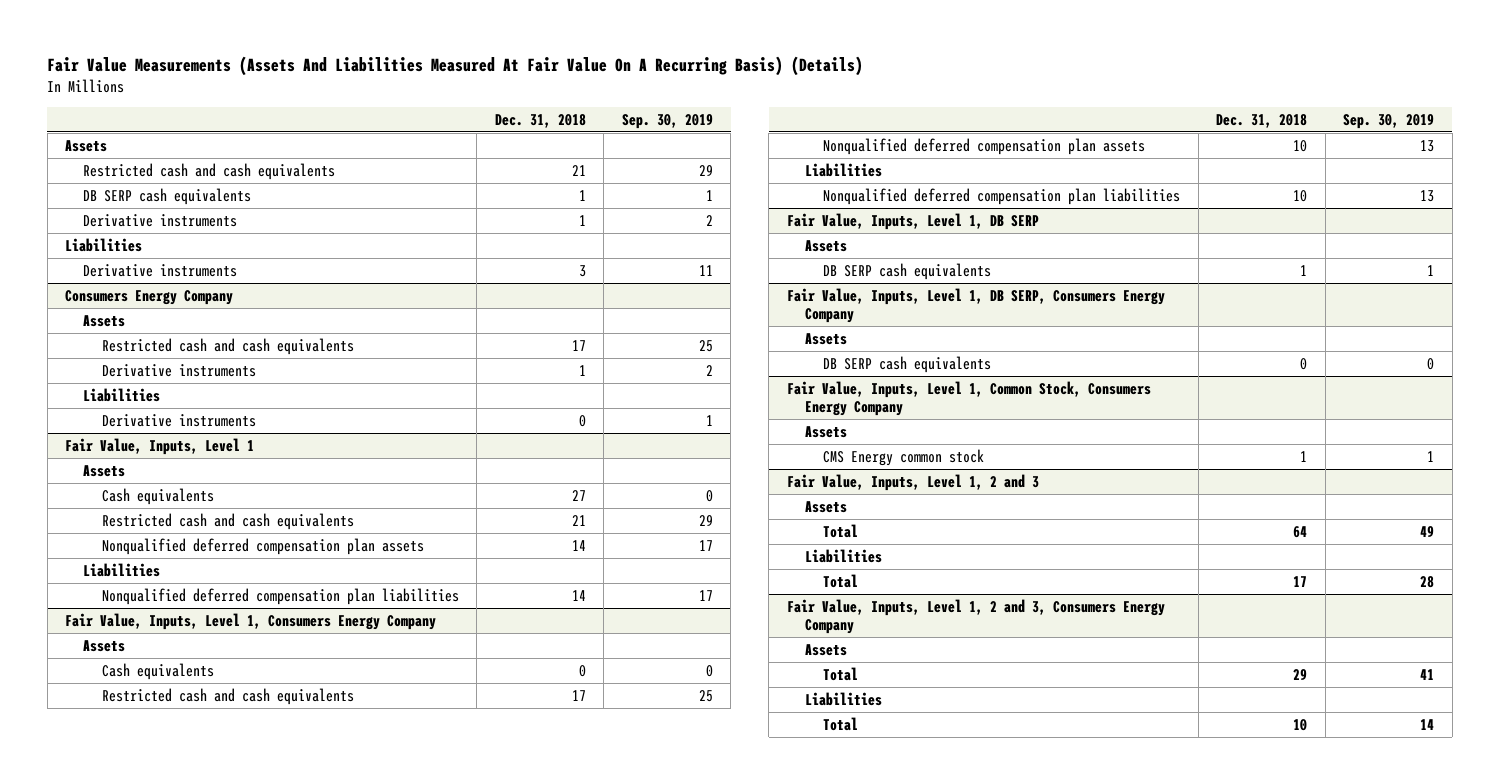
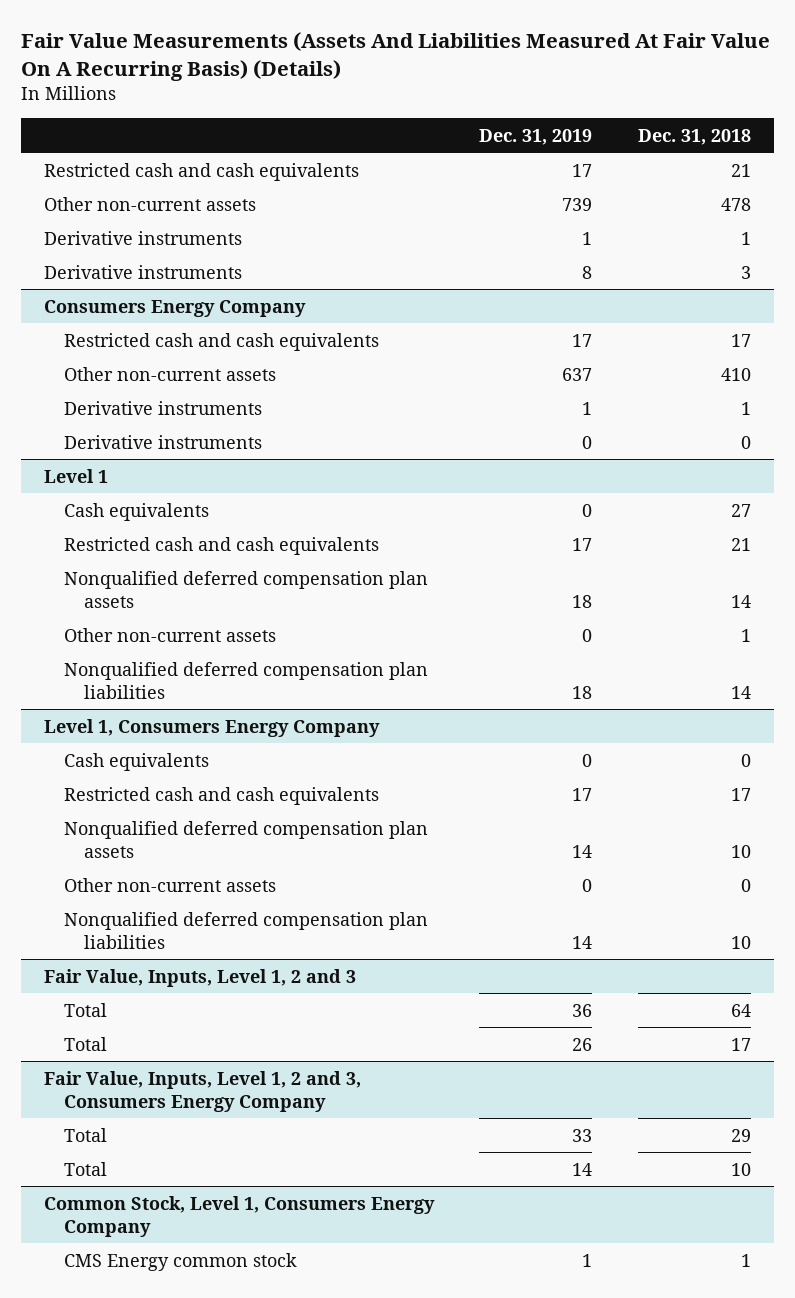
- | Dec. 31, 2018 | Sep. 30, 2019
+ | Dec. 31, 2019 | Dec. 31, 2018
- Assets
- DB SERP cash equivalents | 1 | 1
+ Other non-current assets | 739 | 478
- Liabilities
@ Consumers Energy Company
- Assets
+ Other non-current assets | 637 | 410
- Liabilities
- Fair Value, Inputs, Level 1
- Assets
+ Level 1
- Liabilities
+ Other non-current assets | 0 | 1
- Fair Value, Inputs, Level 1, Consumers Energy Company
- Assets
+ Level 1, Consumers Energy Company
- Liabilities
+ Other non-current assets | 0 | 0
- Fair Value, Inputs, Level 1, DB SERP
- Assets
- DB SERP cash equivalents | 1 | 1
- Fair Value, Inputs, Level 1, DB SERP, Consumers Energy Company
- Assets
- DB SERP cash equivalents | 0 | 0
- Fair Value, Inputs, Level 1, Common Stock, Consumers Energy Company
- Assets
- CMS Energy common stock | 1 | 1
@ Fair Value, Inputs, Level 1, 2 and 3
- Assets
- Liabilities
@ Fair Value, Inputs, Level 1, 2 and 3, Consumers Energy Company
- Assets
- Liabilities
+ Common Stock, Level 1, Consumers Energy Company
+ CMS Energy common stock | 1 | 1

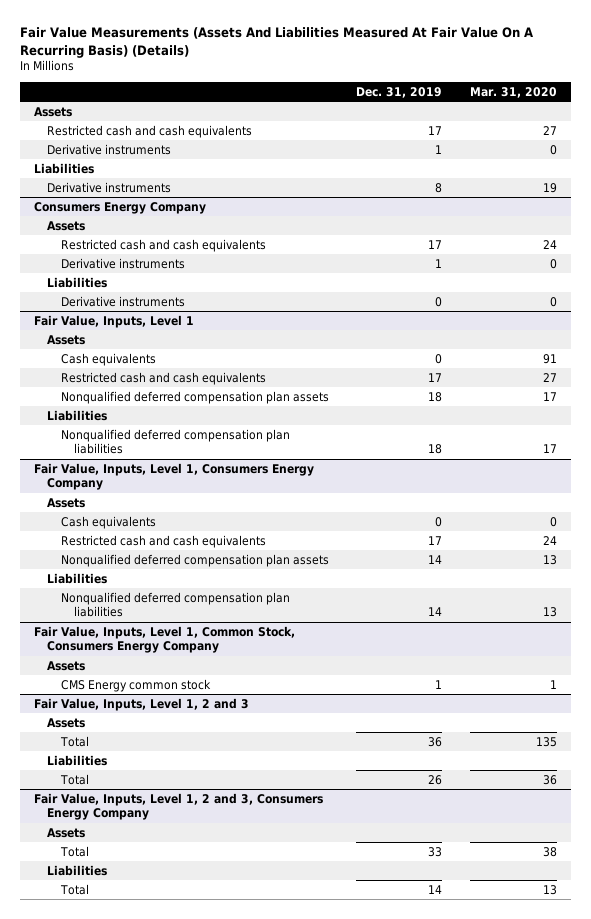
- | Dec. 31, 2019 | Dec. 31, 2018
+ | Dec. 31, 2019 | Mar. 31, 2020
+ Assets
- Other non-current assets | 739 | 478
+ Liabilities
@ Consumers Energy Company
+ Assets
- Other non-current assets | 637 | 410
+ Liabilities
- Level 1
+ Fair Value, Inputs, Level 1
+ Assets
- Other non-current assets | 0 | 1
+ Liabilities
- Level 1, Consumers Energy Company
+ Fair Value, Inputs, Level 1, Consumers Energy Company
+ Assets
- Other non-current assets | 0 | 0
+ Liabilities
+ Fair Value, Inputs, Level 1, Common Stock, Consumers Energy Company
+ Assets
+ CMS Energy common stock | 1 | 1
@ Fair Value, Inputs, Level 1, 2 and 3
+ Assets
+ Liabilities
@ Fair Value, Inputs, Level 1, 2 and 3, Consumers Energy Company
+ Assets
+ Liabilities
- Common Stock, Level 1, Consumers Energy Company
- CMS Energy common stock | 1 | 1

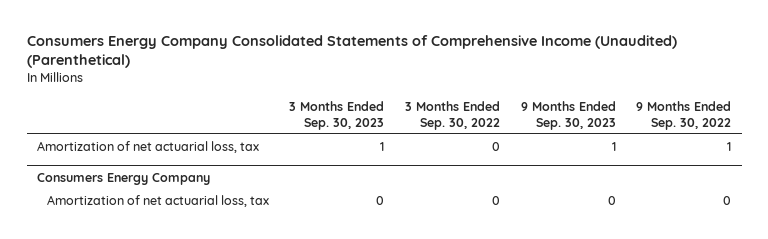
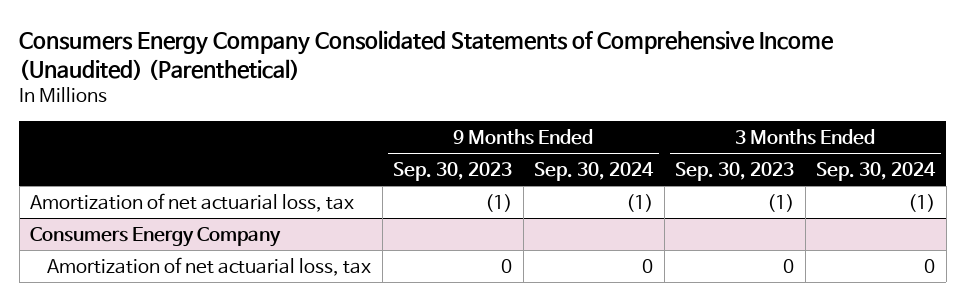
- | 3 Months Ended Sep. 30, 2023 | 3 Months Ended Sep. 30, 2022 | 9 Months Ended Sep. 30, 2023 | 9 Months Ended Sep. 30, 2022
+ | 9 Months Ended Sep. 30, 2023 | 9 Months Ended Sep. 30, 2024 | 3 Months Ended Sep. 30, 2023 | 3 Months Ended Sep. 30, 2024
- Amortization of net actuarial loss, tax | 1 | 0 | 1 | 1
+ Amortization of net actuarial loss, tax | (1) | (1) | (1) | (1)

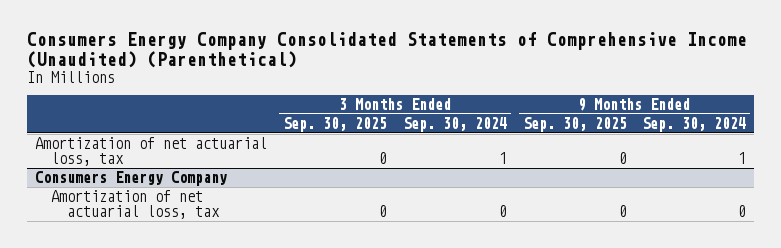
- | 9 Months Ended Sep. 30, 2023 | 9 Months Ended Sep. 30, 2024 | 3 Months Ended Sep. 30, 2023 | 3 Months Ended Sep. 30, 2024
+ | 3 Months Ended Sep. 30, 2025 | 3 Months Ended Sep. 30, 2024 | 9 Months Ended Sep. 30, 2025 | 9 Months Ended Sep. 30, 2024
- Amortization of net actuarial loss, tax | (1) | (1) | (1) | (1)
+ Amortization of net actuarial loss, tax | 0 | 1 | 0 | 1

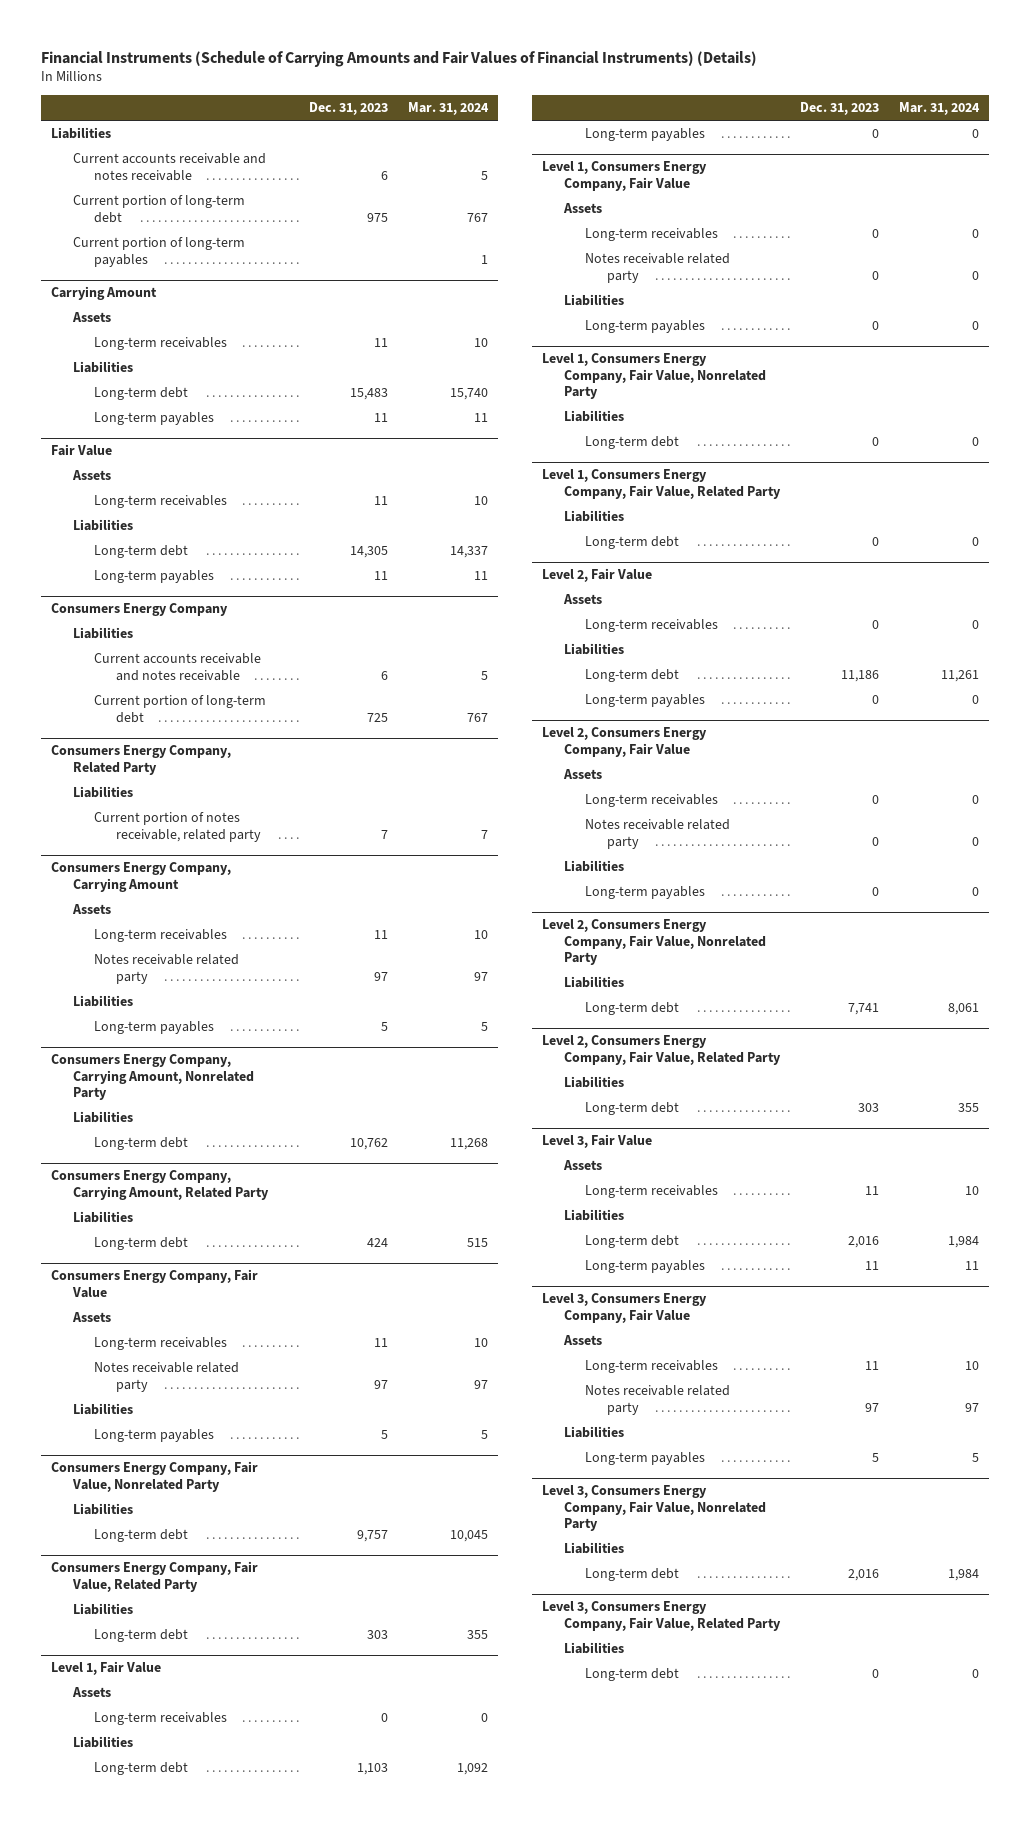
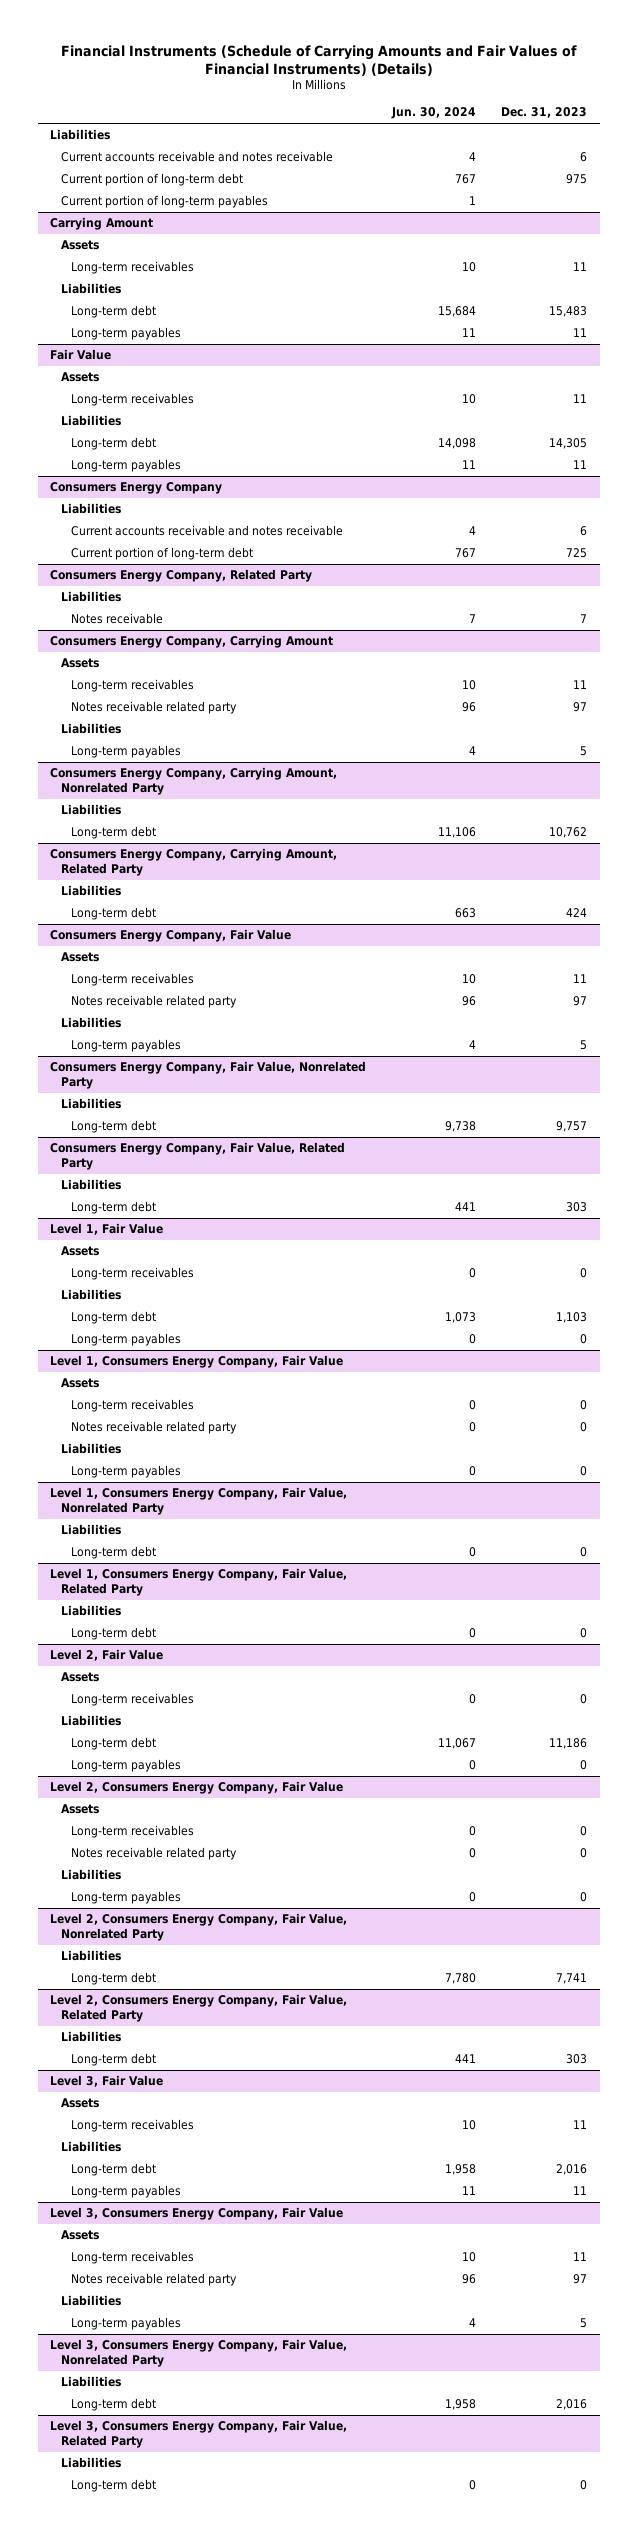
- | Dec. 31, 2023 | Mar. 31, 2024
+ | Jun. 30, 2024 | Dec. 31, 2023
@ Consumers Energy Company, Related Party
- Current portion of notes receivable, related party | 7 | 7
+ Notes receivable | 7 | 7

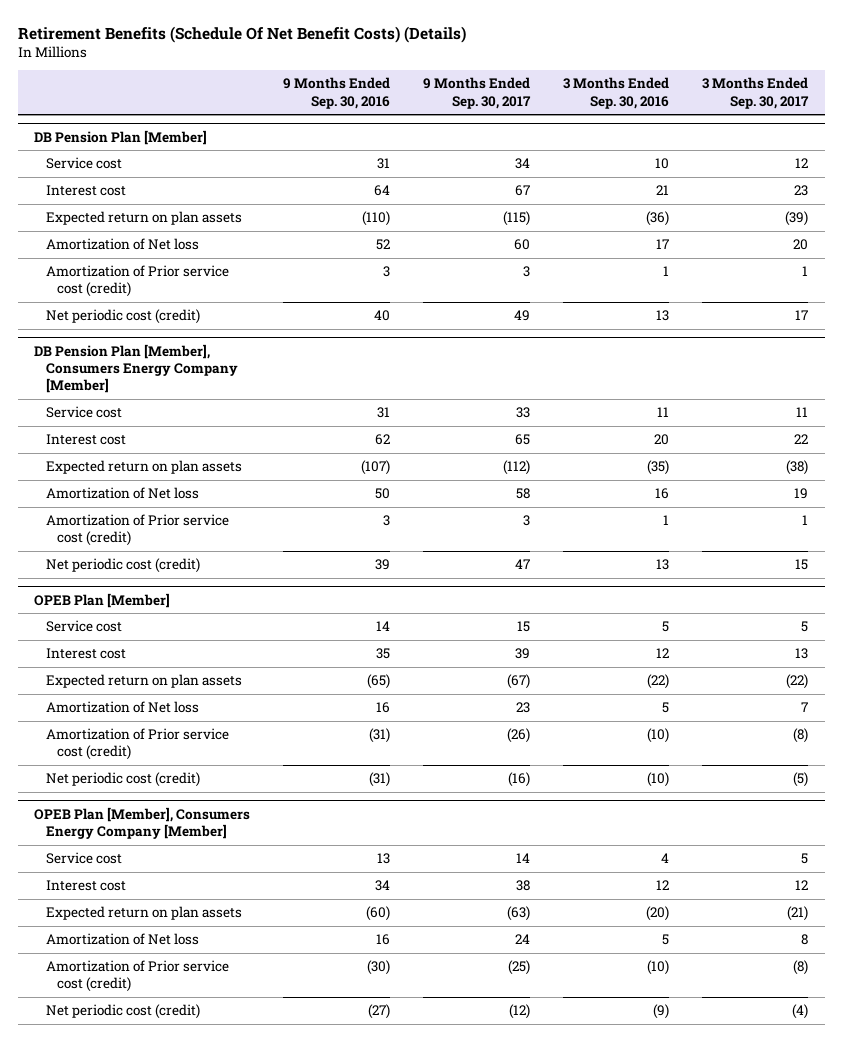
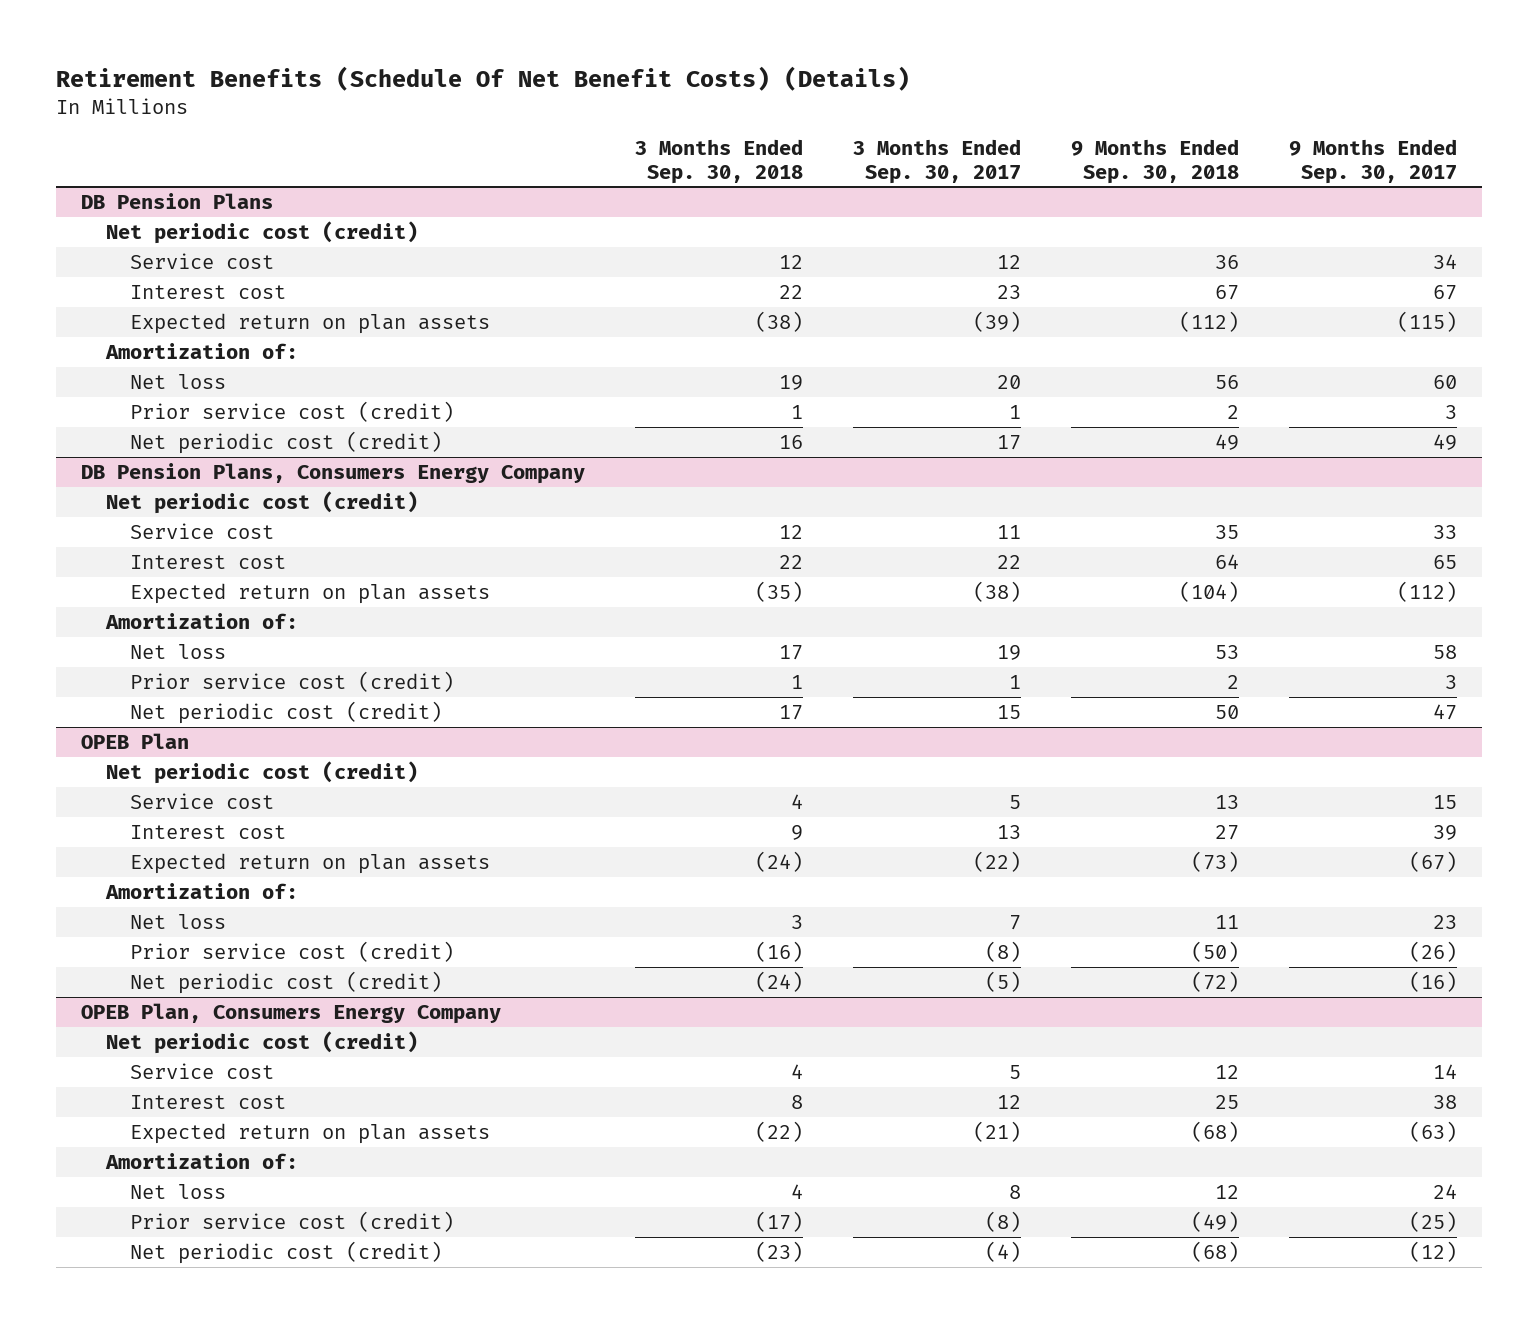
- | 9 Months Ended Sep. 30, 2016 | 9 Months Ended Sep. 30, 2017 | 3 Months Ended Sep. 30, 2016 | 3 Months Ended Sep. 30, 2017
+ | 3 Months Ended Sep. 30, 2018 | 3 Months Ended Sep. 30, 2017 | 9 Months Ended Sep. 30, 2018 | 9 Months Ended Sep. 30, 2017
- DB Pension Plan [Member]
+ DB Pension Plans
+ Net periodic cost (credit)
- Amortization of Net loss | 52 | 60 | 17 | 20
- Amortization of Prior service cost (credit) | 3 | 3 | 1 | 1
+ Amortization of:
+ Net loss | 19 | 20 | 56 | 60
+ Prior service cost (credit) | 1 | 1 | 2 | 3
- DB Pension Plan [Member], Consumers Energy Company [Member]
+ DB Pension Plans, Consumers Energy Company
+ Net periodic cost (credit)
- Amortization of Net loss | 50 | 58 | 16 | 19
- Amortization of Prior service cost (credit) | 3 | 3 | 1 | 1
+ Amortization of:
+ Net loss | 17 | 19 | 53 | 58
+ Prior service cost (credit) | 1 | 1 | 2 | 3
- OPEB Plan [Member]
+ OPEB Plan
+ Net periodic cost (credit)
- Amortization of Net loss | 16 | 23 | 5 | 7
- Amortization of Prior service cost (credit) | (31) | (26) | (10) | (8)
+ Amortization of:
+ Net loss | 3 | 7 | 11 | 23
+ Prior service cost (credit) | (16) | (8) | (50) | (26)
- OPEB Plan [Member], Consumers Energy Company [Member]
+ OPEB Plan, Consumers Energy Company
+ Net periodic cost (credit)
- Amortization of Net loss | 16 | 24 | 5 | 8
- Amortization of Prior service cost (credit) | (30) | (25) | (10) | (8)
+ Amortization of:
+ Net loss | 4 | 8 | 12 | 24
+ Prior service cost (credit) | (17) | (8) | (49) | (25)

